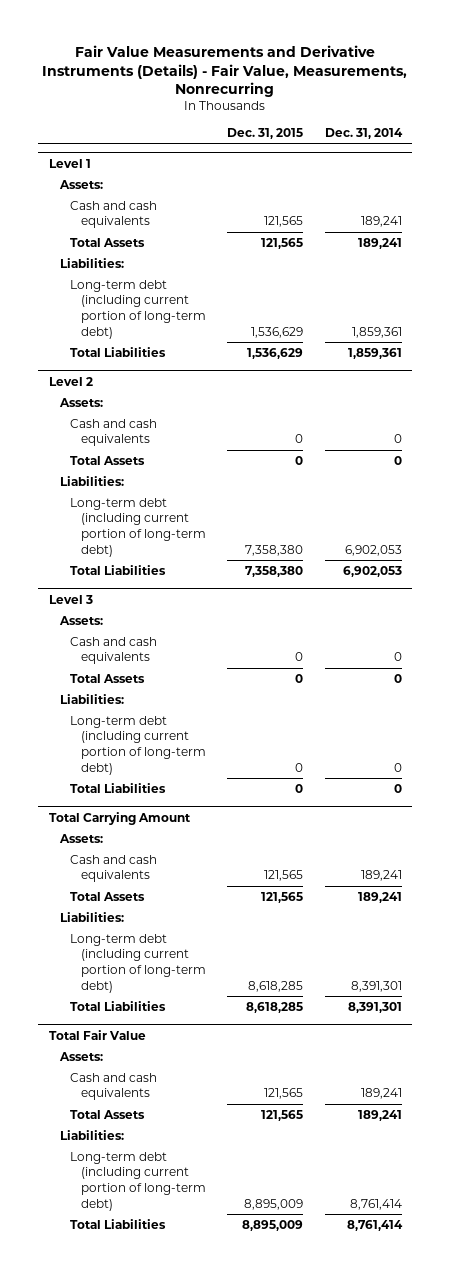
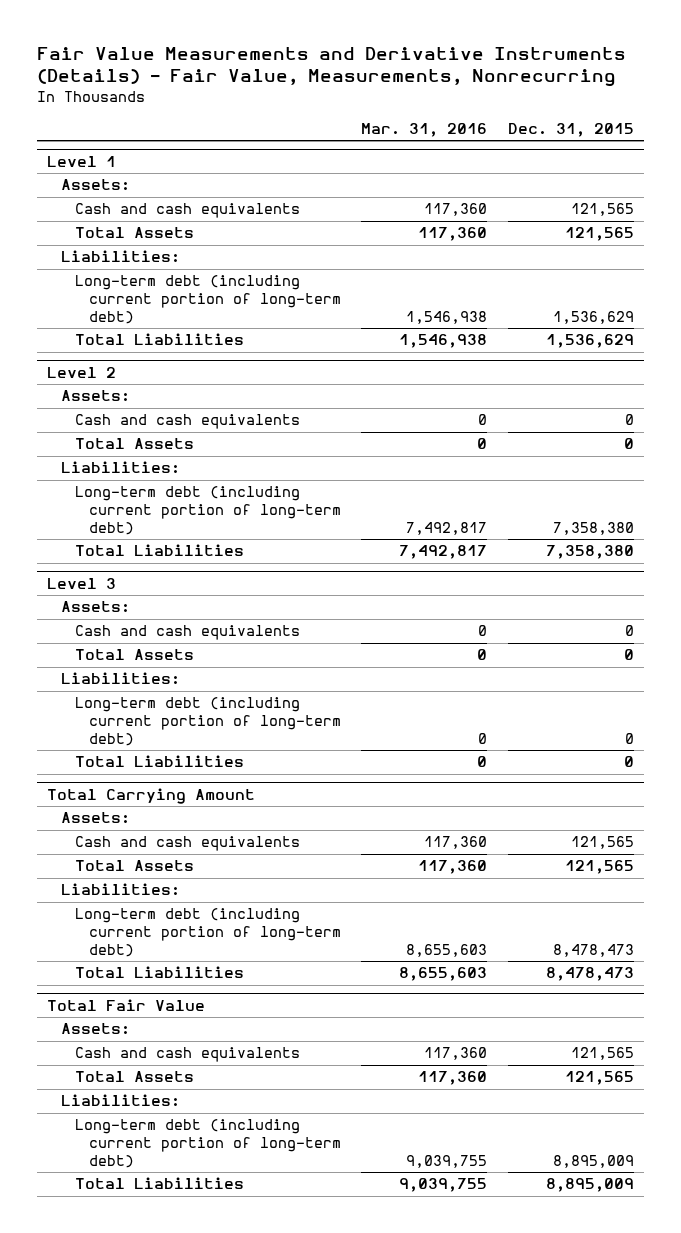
- | Dec. 31, 2015 | Dec. 31, 2014
+ | Mar. 31, 2016 | Dec. 31, 2015
@ Total Carrying Amount
- Long-term debt (including current portion of long-term debt) | 8,618,285 | 8,391,301
- Total Liabilities | 8,618,285 | 8,391,301
+ Long-term debt (including current portion of long-term debt) | 8,655,603 | 8,478,473
+ Total Liabilities | 8,655,603 | 8,478,473

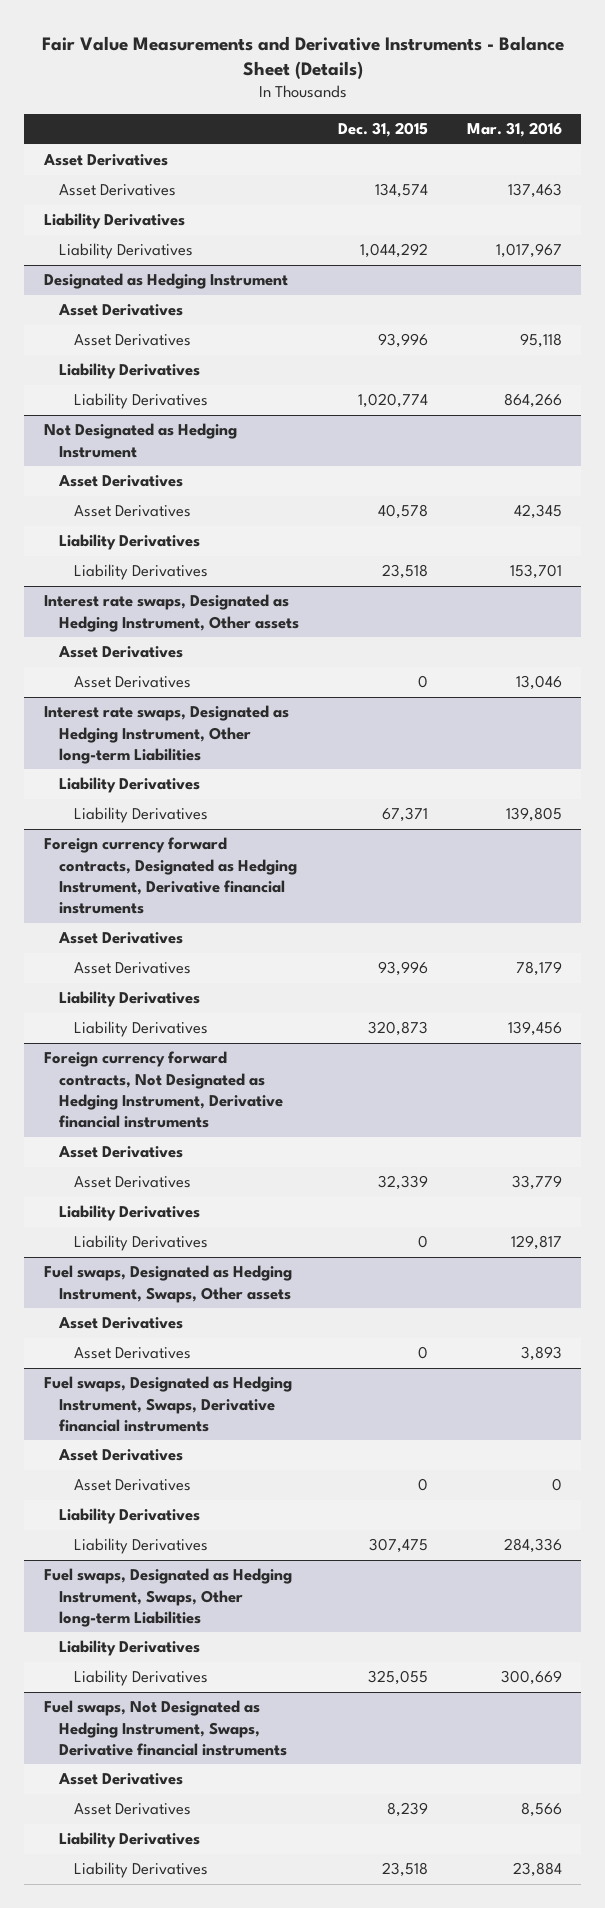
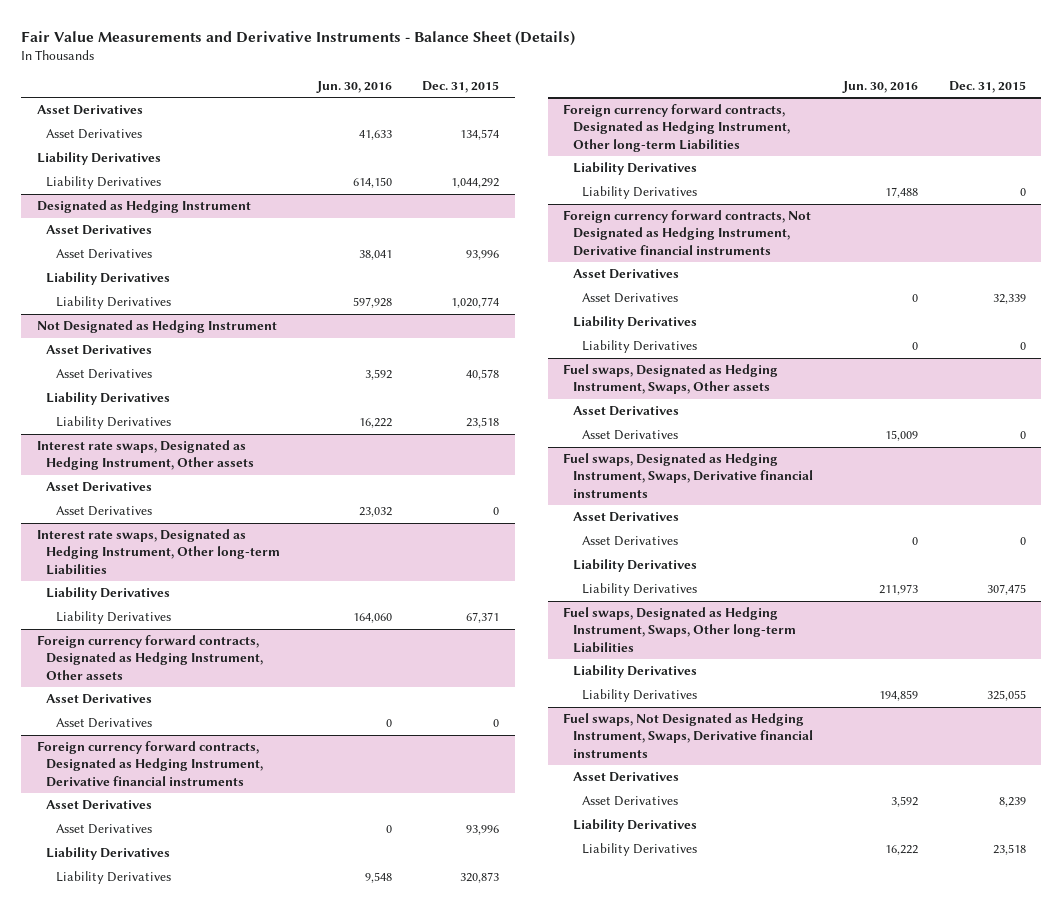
- | Dec. 31, 2015 | Mar. 31, 2016
+ | Jun. 30, 2016 | Dec. 31, 2015
+ Foreign currency forward contracts, Designated as Hedging Instrument, Other assets
+ Asset Derivatives
+ Asset Derivatives | 0 | 0
+ Foreign currency forward contracts, Designated as Hedging Instrument, Other long-term Liabilities
+ Liability Derivatives
+ Liability Derivatives | 17,488 | 0

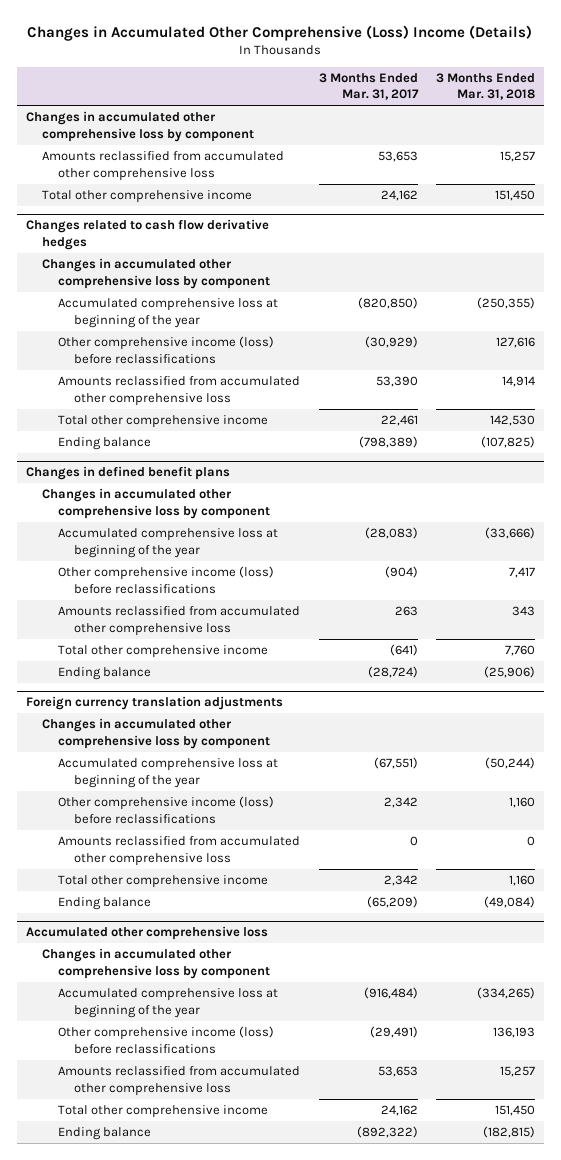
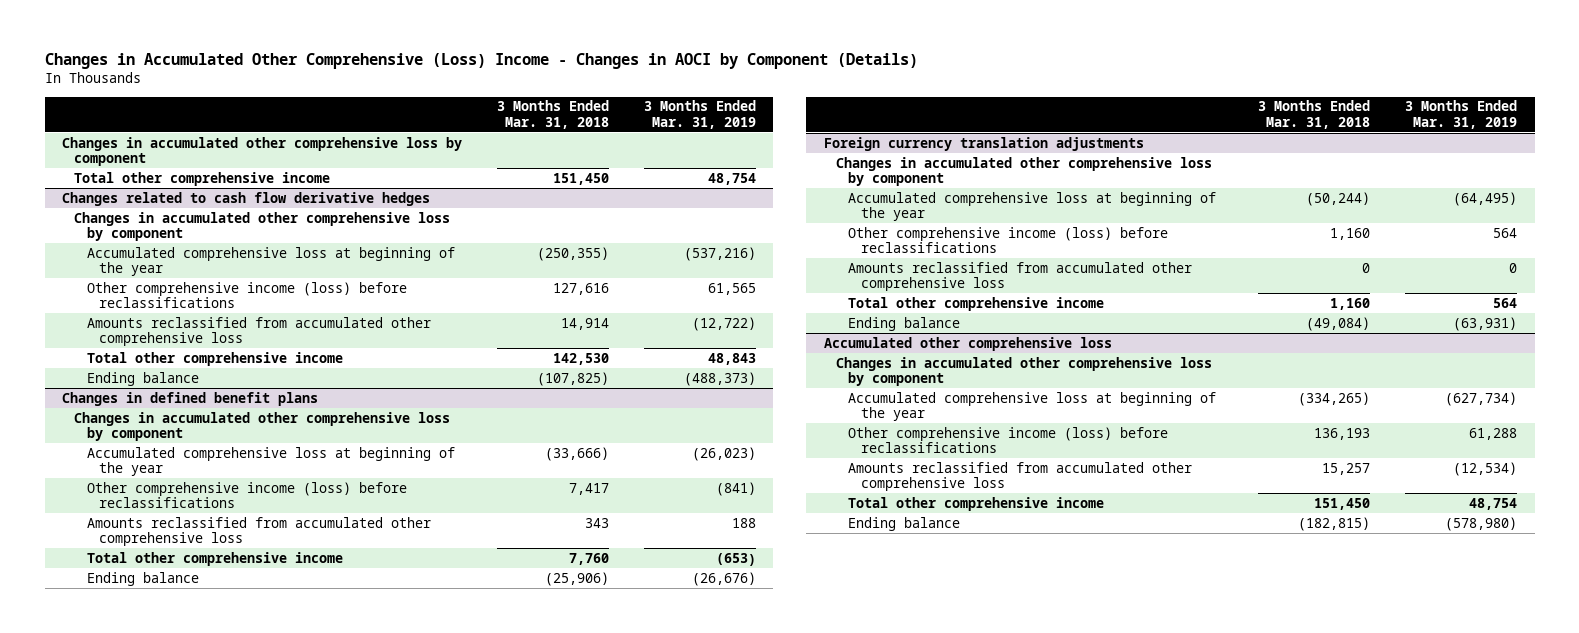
- Changes in Accumulated Other Comprehensive (Loss) Income (Details)
+ Changes in Accumulated Other Comprehensive (Loss) Income - Changes in AOCI by Component (Details)
- | 3 Months Ended Mar. 31, 2017 | 3 Months Ended Mar. 31, 2018
+ | 3 Months Ended Mar. 31, 2018 | 3 Months Ended Mar. 31, 2019
- Amounts reclassified from accumulated other comprehensive loss | 53,653 | 15,257

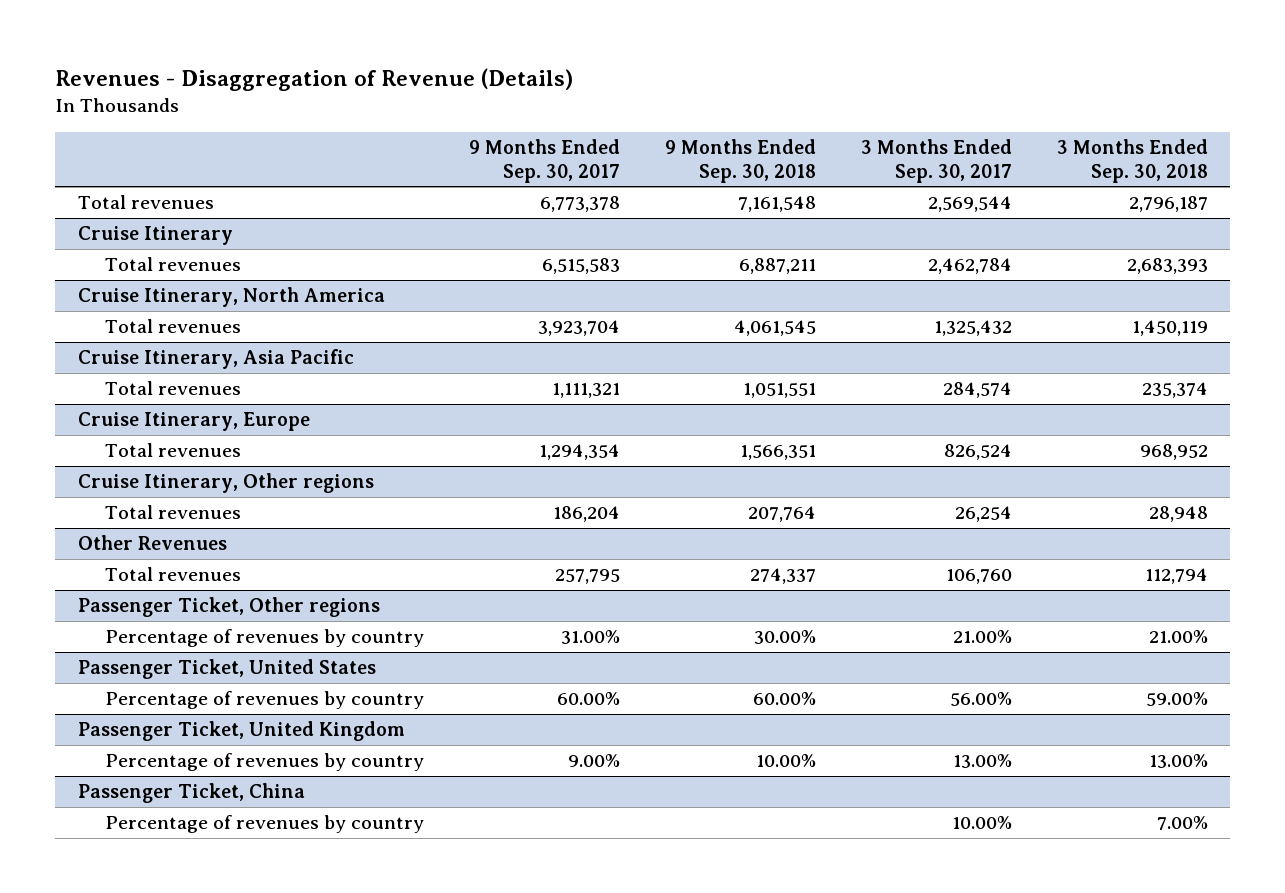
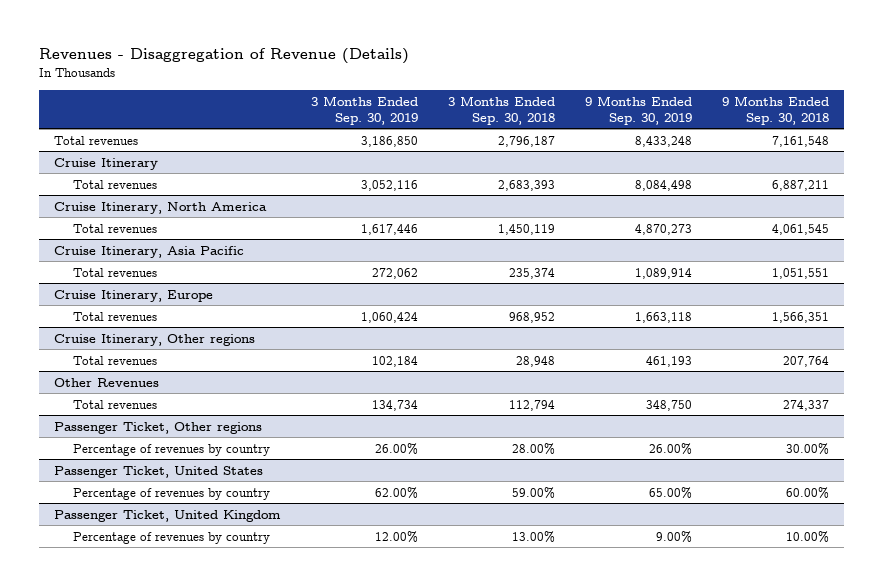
- | 9 Months Ended Sep. 30, 2017 | 9 Months Ended Sep. 30, 2018 | 3 Months Ended Sep. 30, 2017 | 3 Months Ended Sep. 30, 2018
+ | 3 Months Ended Sep. 30, 2019 | 3 Months Ended Sep. 30, 2018 | 9 Months Ended Sep. 30, 2019 | 9 Months Ended Sep. 30, 2018
@ Passenger Ticket, Other regions
- Percentage of revenues by country | 31.00% | 30.00% | 21.00% | 21.00%
+ Percentage of revenues by country | 26.00% | 28.00% | 26.00% | 30.00%
- Passenger Ticket, China
- Percentage of revenues by country | | | 10.00% | 7.00%

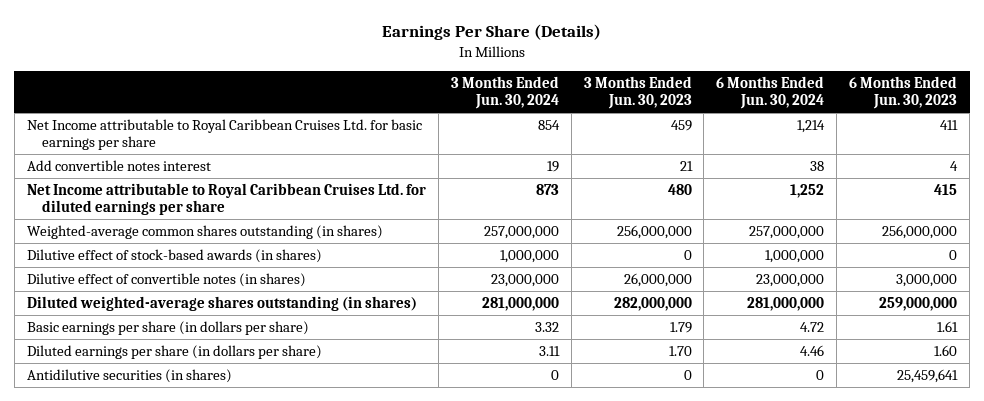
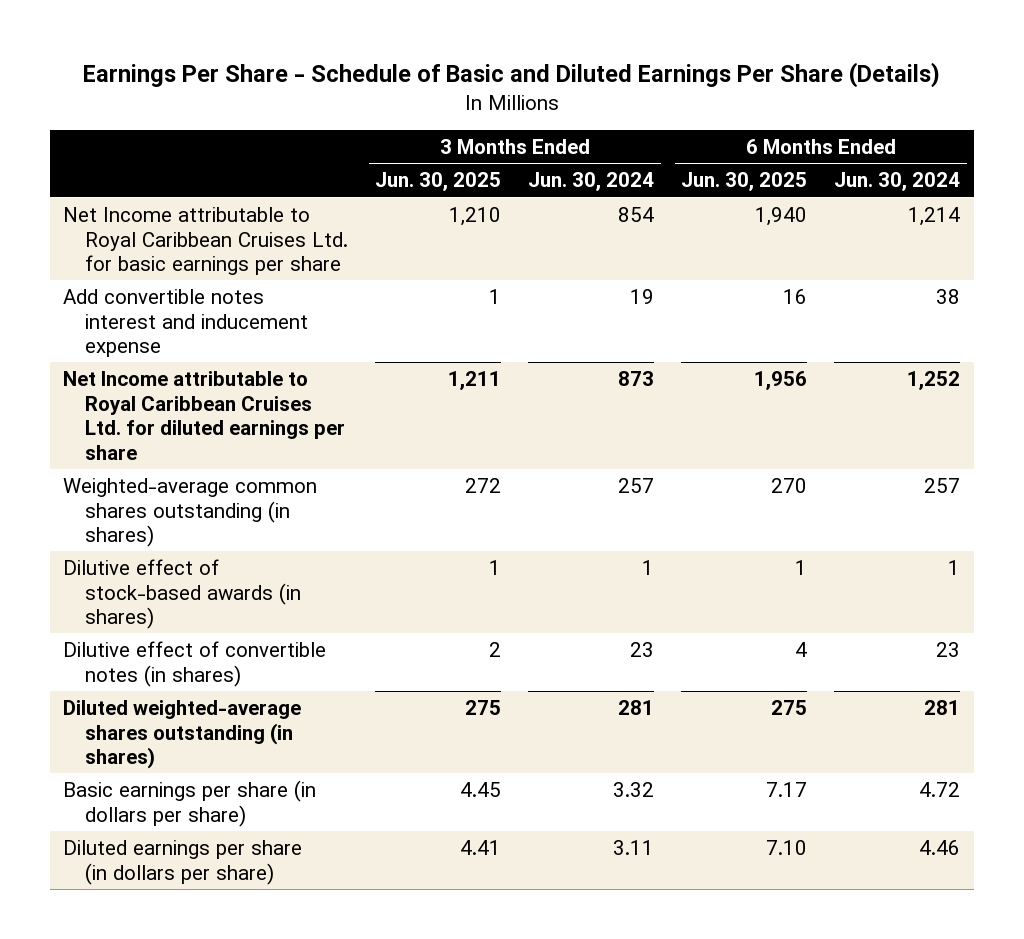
- Earnings Per Share (Details)
+ Earnings Per Share - Schedule of Basic and Diluted Earnings Per Share (Details)
- | 3 Months Ended Jun. 30, 2024 | 3 Months Ended Jun. 30, 2023 | 6 Months Ended Jun. 30, 2024 | 6 Months Ended Jun. 30, 2023
+ | 3 Months Ended Jun. 30, 2025 | 3 Months Ended Jun. 30, 2024 | 6 Months Ended Jun. 30, 2025 | 6 Months Ended Jun. 30, 2024
- Add convertible notes interest | 19 | 21 | 38 | 4
+ Add convertible notes interest and inducement expense | 1 | 19 | 16 | 38
- Weighted-average common shares outstanding (in shares) | 257,000,000 | 256,000,000 | 257,000,000 | 256,000,000
- Dilutive effect of stock-based awards (in shares) | 1,000,000 | 0 | 1,000,000 | 0
- Dilutive effect of convertible notes (in shares) | 23,000,000 | 26,000,000 | 23,000,000 | 3,000,000
- Diluted weighted-average shares outstanding (in shares) | 281,000,000 | 282,000,000 | 281,000,000 | 259,000,000
+ Weighted-average common shares outstanding (in shares) | 272 | 257 | 270 | 257
+ Dilutive effect of stock-based awards (in shares) | 1 | 1 | 1 | 1
+ Dilutive effect of convertible notes (in shares) | 2 | 23 | 4 | 23
+ Diluted weighted-average shares outstanding (in shares) | 275 | 281 | 275 | 281
- Antidilutive securities (in shares) | 0 | 0 | 0 | 25,459,641

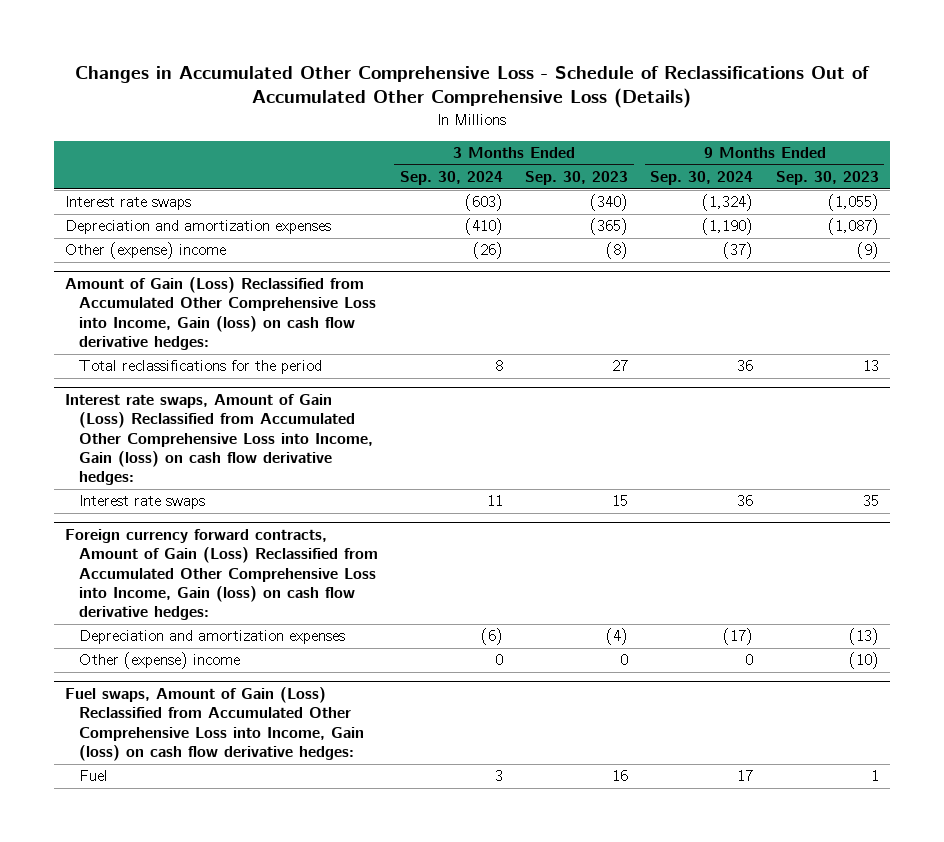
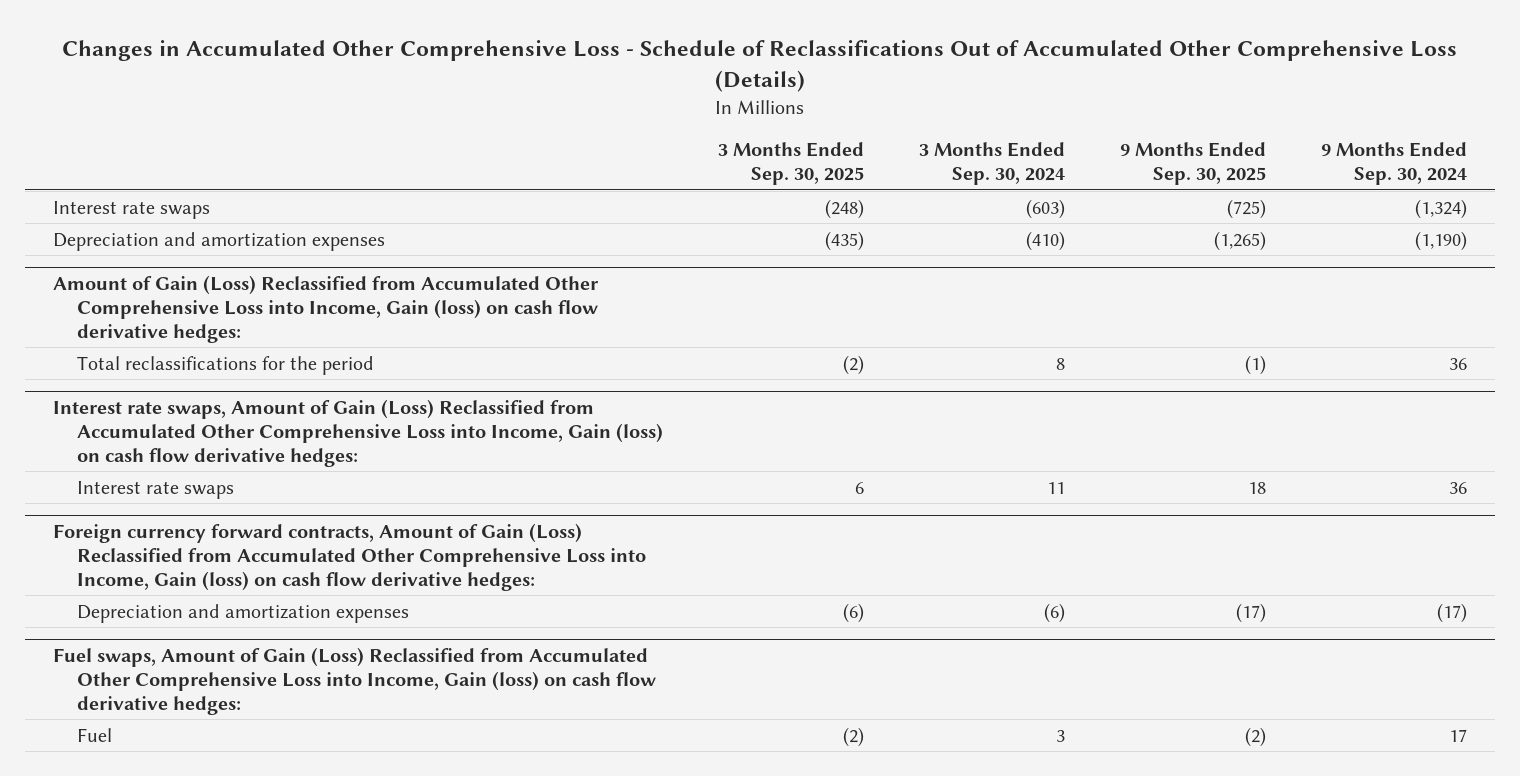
- | 3 Months Ended Sep. 30, 2024 | 3 Months Ended Sep. 30, 2023 | 9 Months Ended Sep. 30, 2024 | 9 Months Ended Sep. 30, 2023
+ | 3 Months Ended Sep. 30, 2025 | 3 Months Ended Sep. 30, 2024 | 9 Months Ended Sep. 30, 2025 | 9 Months Ended Sep. 30, 2024
- Other (expense) income | (26) | (8) | (37) | (9)
@ Foreign currency forward contracts, Amount of Gain (Loss) Reclassified from Accumulated Other Comprehensive Loss into Income, Gain (loss) on cash flow derivative hedges:
- Other (expense) income | 0 | 0 | 0 | (10)

